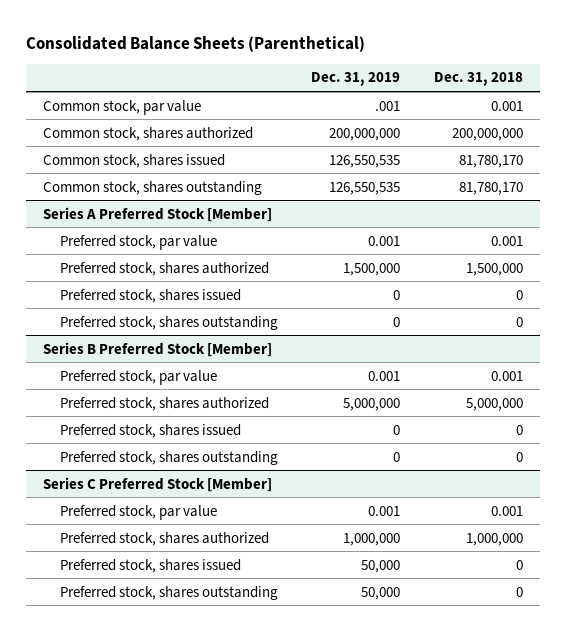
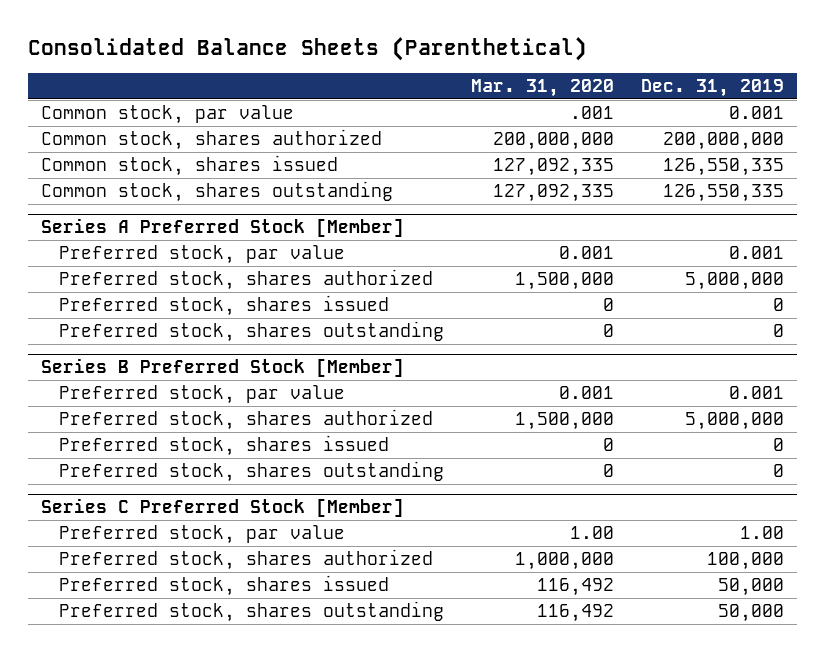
- | Dec. 31, 2019 | Dec. 31, 2018
+ | Mar. 31, 2020 | Dec. 31, 2019
- Common stock, par value | .001 | 0.001
+ Common stock, par value | .001 | 0.001
- Common stock, shares issued | 126,550,535 | 81,780,170
- Common stock, shares outstanding | 126,550,535 | 81,780,170
+ Common stock, shares issued | 127,092,335 | 126,550,335
+ Common stock, shares outstanding | 127,092,335 | 126,550,335
@ Series A Preferred Stock [Member]
- Preferred stock, shares authorized | 1,500,000 | 1,500,000
+ Preferred stock, shares authorized | 1,500,000 | 5,000,000
@ Series C Preferred Stock [Member]
- Preferred stock, par value | 0.001 | 0.001
- Preferred stock, shares authorized | 1,000,000 | 1,000,000
+ Preferred stock, par value | 1.00 | 1.00
+ Preferred stock, shares authorized | 1,000,000 | 100,000

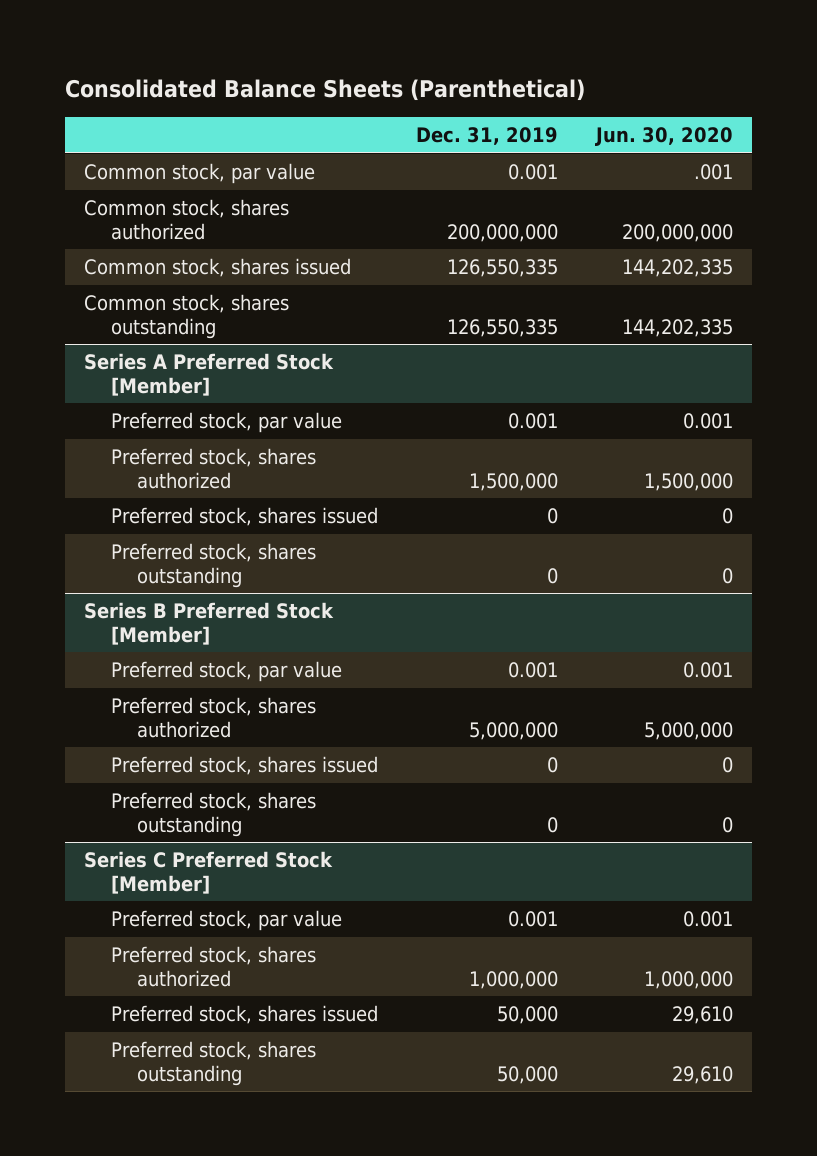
- | Mar. 31, 2020 | Dec. 31, 2019
+ | Dec. 31, 2019 | Jun. 30, 2020
@ Series A Preferred Stock [Member]
- Preferred stock, shares authorized | 1,500,000 | 5,000,000
+ Preferred stock, shares authorized | 1,500,000 | 1,500,000
@ Series C Preferred Stock [Member]
- Preferred stock, par value | 1.00 | 1.00
- Preferred stock, shares authorized | 1,000,000 | 100,000
+ Preferred stock, par value | 0.001 | 0.001
+ Preferred stock, shares authorized | 1,000,000 | 1,000,000

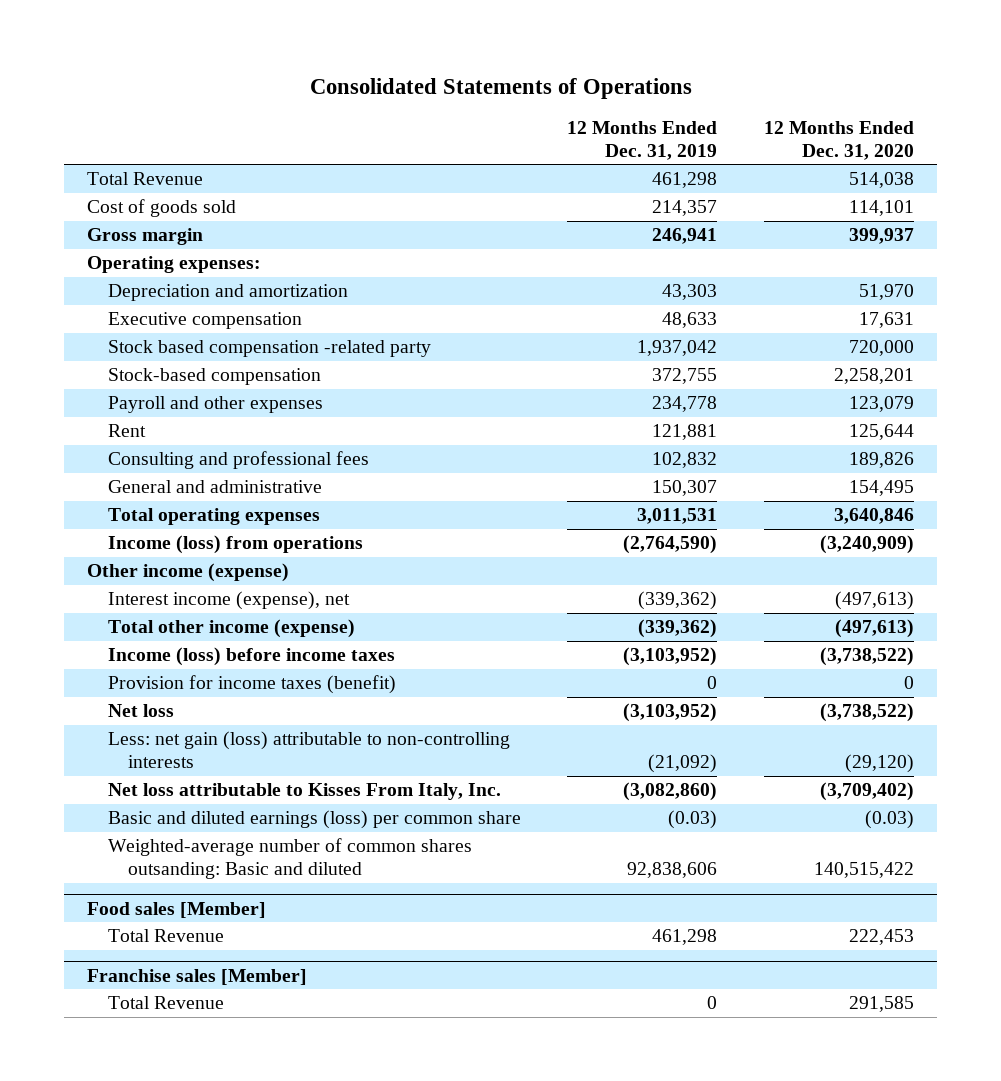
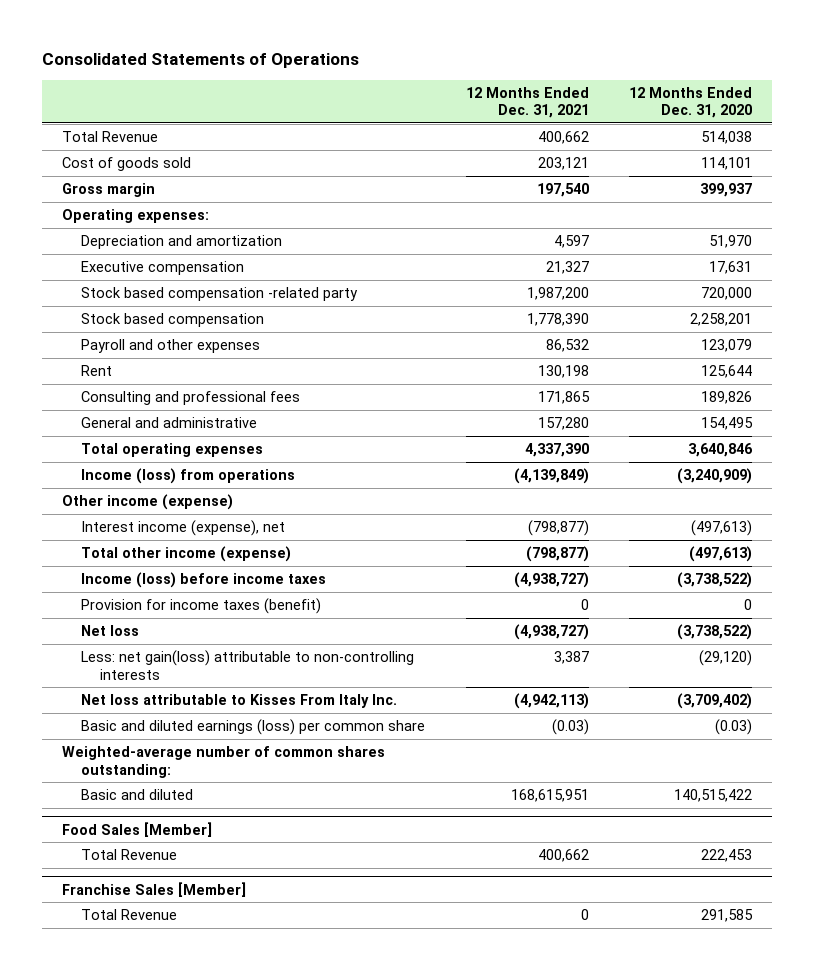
- | 12 Months Ended Dec. 31, 2019 | 12 Months Ended Dec. 31, 2020
+ | 12 Months Ended Dec. 31, 2021 | 12 Months Ended Dec. 31, 2020
- Stock-based compensation | 372,755 | 2,258,201
+ Stock based compensation | 1,778,390 | 2,258,201
- Less: net gain (loss) attributable to non-controlling interests | (21,092) | (29,120)
- Net loss attributable to Kisses From Italy, Inc. | (3,082,860) | (3,709,402)
+ Less: net gain(loss) attributable to non-controlling interests | 3,387 | (29,120)
+ Net loss attributable to Kisses From Italy Inc. | (4,942,113) | (3,709,402)
- Weighted-average number of common shares outsanding: Basic and diluted | 92,838,606 | 140,515,422
- Food sales [Member]
+ Weighted-average number of common shares outstanding:
+ Basic and diluted | 168,615,951 | 140,515,422
+ Food Sales [Member]
- Franchise sales [Member]
+ Franchise Sales [Member]

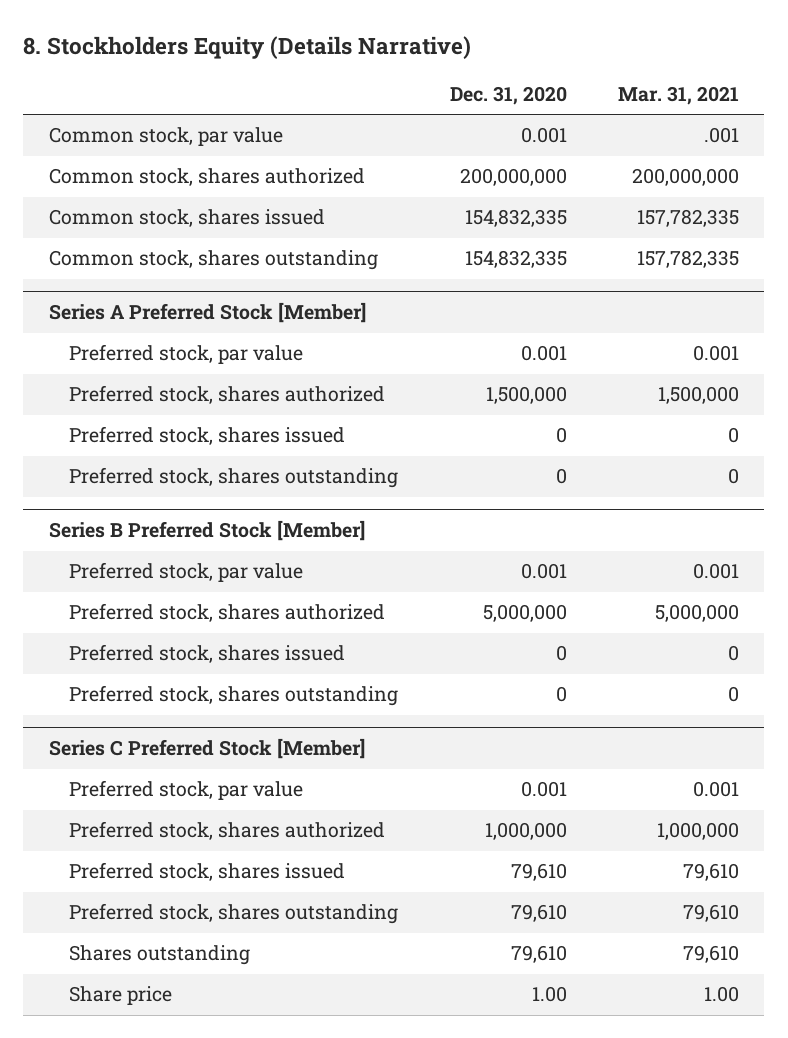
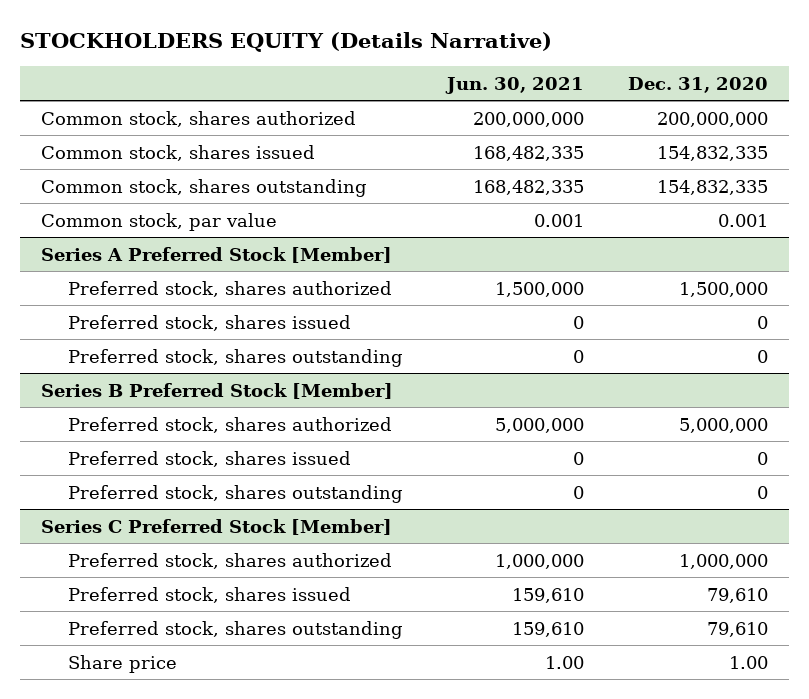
- 8. Stockholders Equity (Details Narrative)
+ STOCKHOLDERS EQUITY (Details Narrative)
- | Dec. 31, 2020 | Mar. 31, 2021
+ | Jun. 30, 2021 | Dec. 31, 2020
moved down: Common stock, par value | 0.001 | 0.001
@ Series A Preferred Stock [Member]
- Preferred stock, par value | 0.001 | 0.001
@ Series B Preferred Stock [Member]
- Preferred stock, par value | 0.001 | 0.001
@ Series C Preferred Stock [Member]
- Preferred stock, par value | 0.001 | 0.001
- Shares outstanding | 79,610 | 79,610

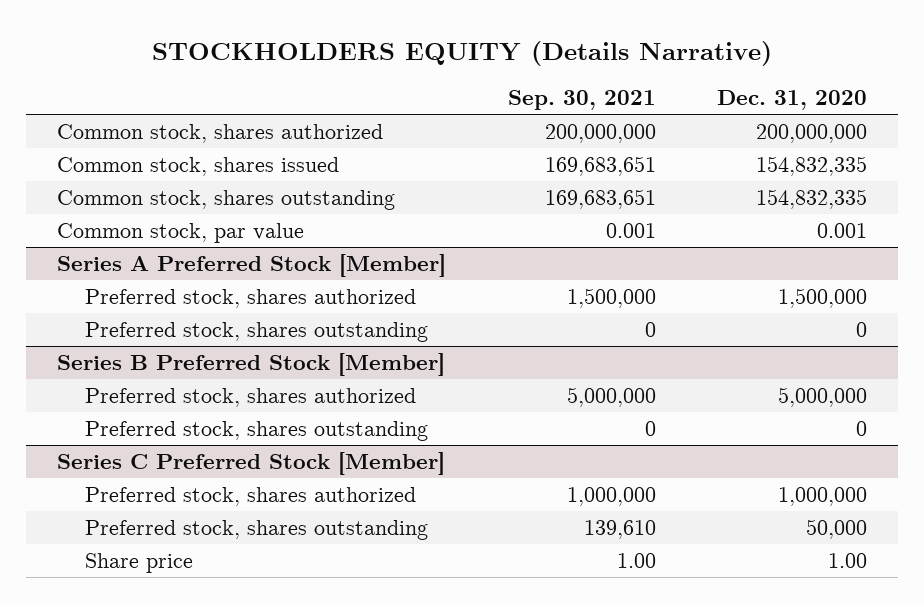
- | Jun. 30, 2021 | Dec. 31, 2020
+ | Sep. 30, 2021 | Dec. 31, 2020
@ Series A Preferred Stock [Member]
- Preferred stock, shares issued | 0 | 0
@ Series B Preferred Stock [Member]
- Preferred stock, shares issued | 0 | 0
@ Series C Preferred Stock [Member]
- Preferred stock, shares issued | 159,610 | 79,610
- Preferred stock, shares outstanding | 159,610 | 79,610
+ Preferred stock, shares outstanding | 139,610 | 50,000

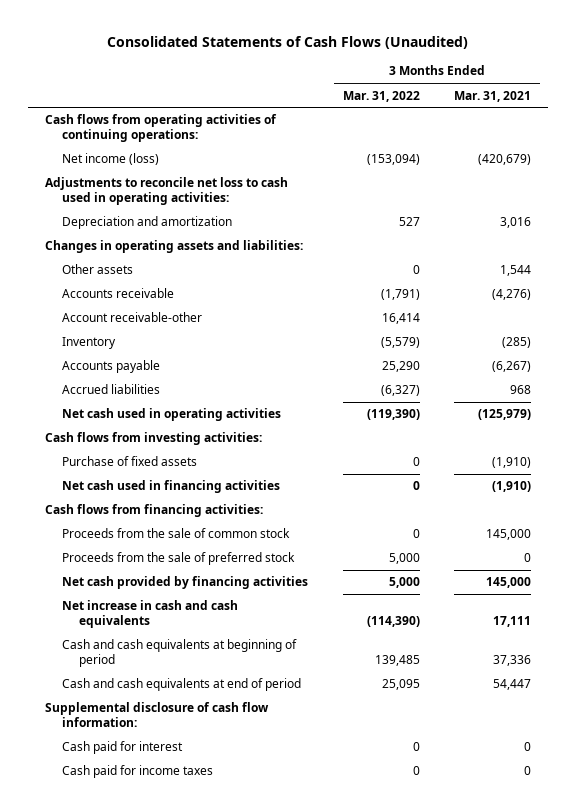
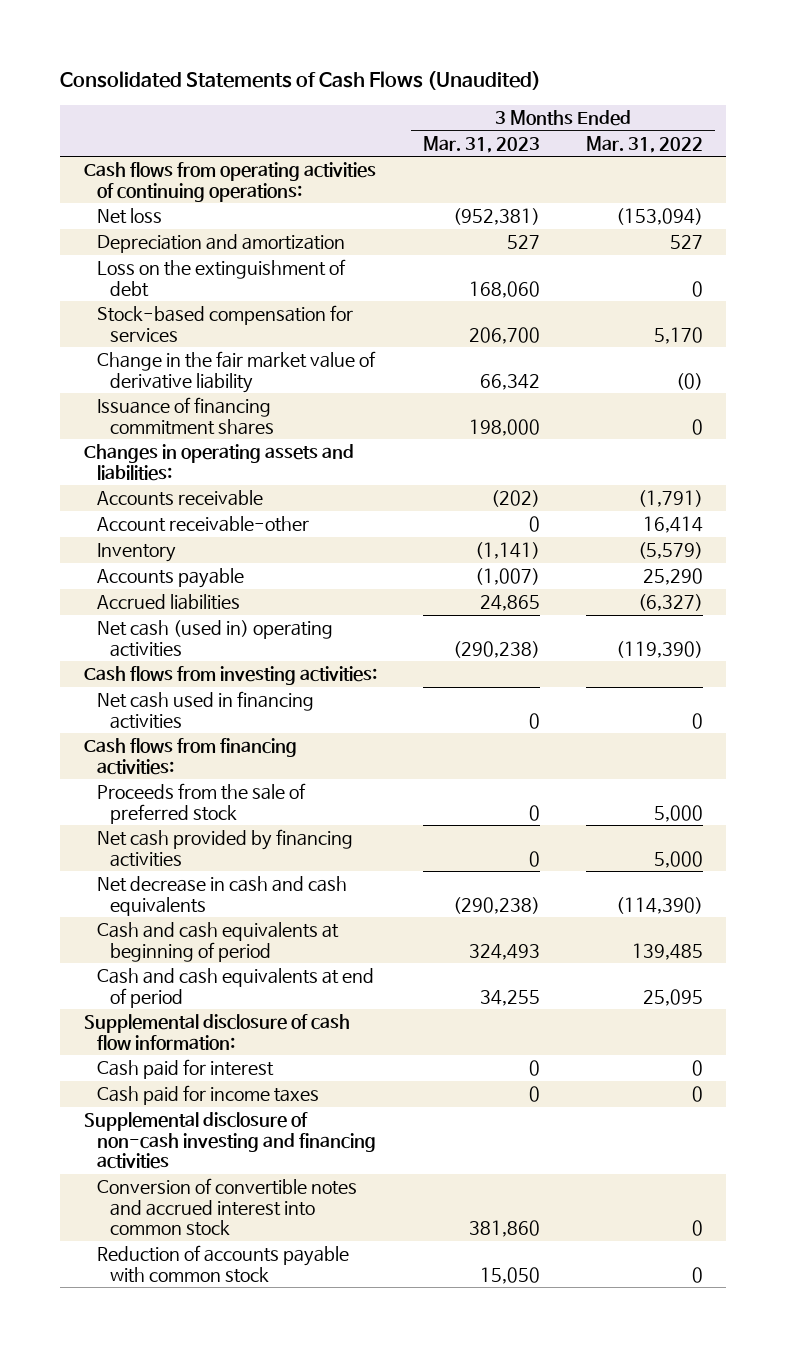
- | 3 Months Ended Mar. 31, 2022 | 3 Months Ended Mar. 31, 2021
+ | 3 Months Ended Mar. 31, 2023 | 3 Months Ended Mar. 31, 2022
- Net income (loss) | (153,094) | (420,679)
- Adjustments to reconcile net loss to cash used in operating activities:
+ Net loss | (952,381) | (153,094)
+ Loss on the extinguishment of debt | 168,060 | 0
+ Stock-based compensation for services | 206,700 | 5,170
+ Change in the fair market value of derivative liability | 66,342 | (0)
+ Issuance of financing commitment shares | 198,000 | 0
- Other assets | 0 | 1,544
- Net cash used in operating activities | (119,390) | (125,979)
+ Net cash (used in) operating activities | (290,238) | (119,390)
- Purchase of fixed assets | 0 | (1,910)
- Proceeds from the sale of common stock | 0 | 145,000
- Net increase in cash and cash equivalents | (114,390) | 17,111
+ Net decrease in cash and cash equivalents | (290,238) | (114,390)
+ Supplemental disclosure of non-cash investing and financing activities
+ Conversion of convertible notes and accrued interest into common stock | 381,860 | 0
+ Reduction of accounts payable with common stock | 15,050 | 0

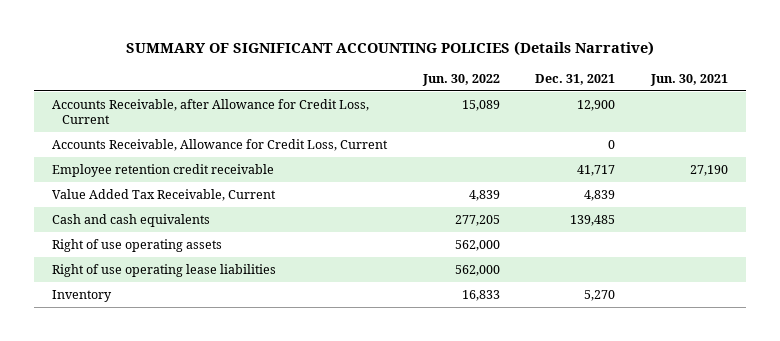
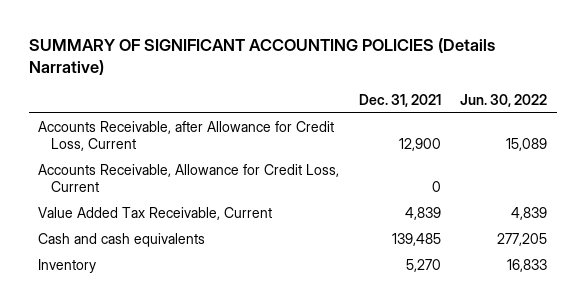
- | Jun. 30, 2022 | Dec. 31, 2021 | Jun. 30, 2021
+ | Dec. 31, 2021 | Jun. 30, 2022
- Employee retention credit receivable | | 41,717 | 27,190
- Right of use operating assets | 562,000 | |
- Right of use operating lease liabilities | 562,000 | |

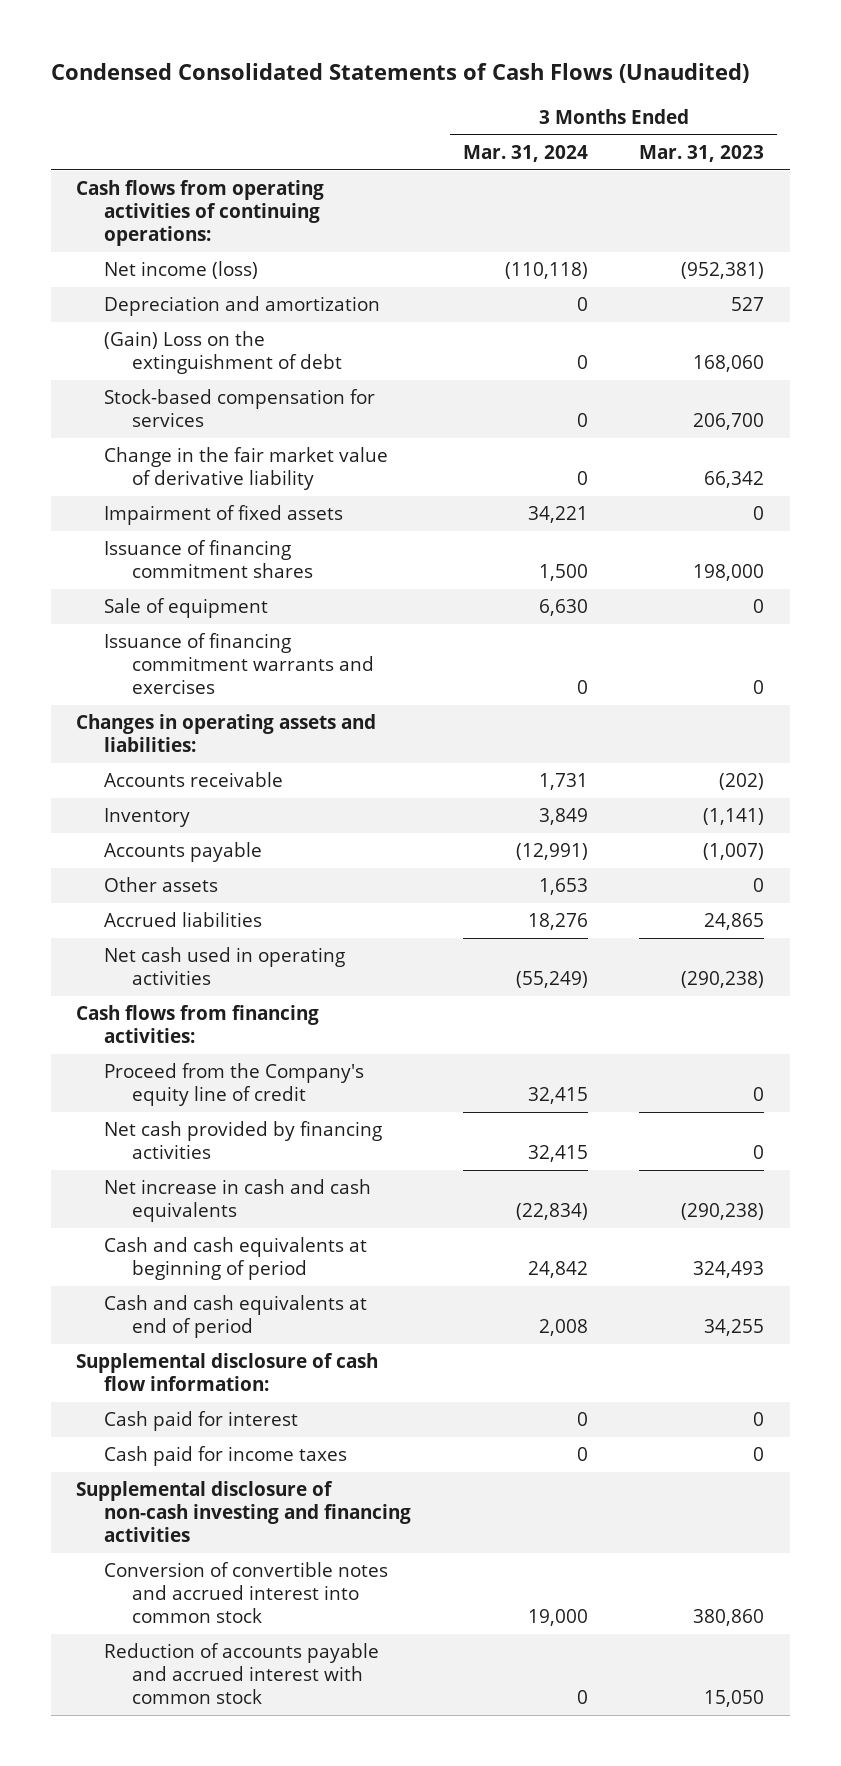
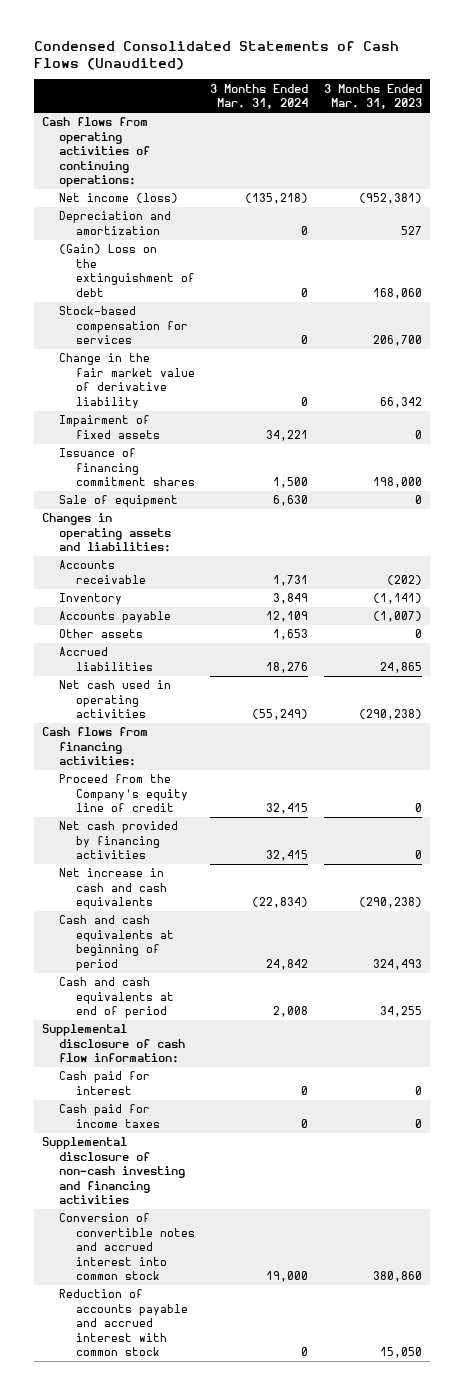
- Net income (loss) | (110,118) | (952,381)
+ Net income (loss) | (135,218) | (952,381)
- Issuance of financing commitment warrants and exercises | 0 | 0
- Accounts payable | (12,991) | (1,007)
+ Accounts payable | 12,109 | (1,007)

